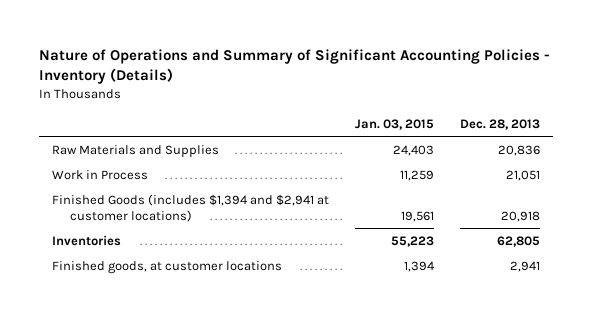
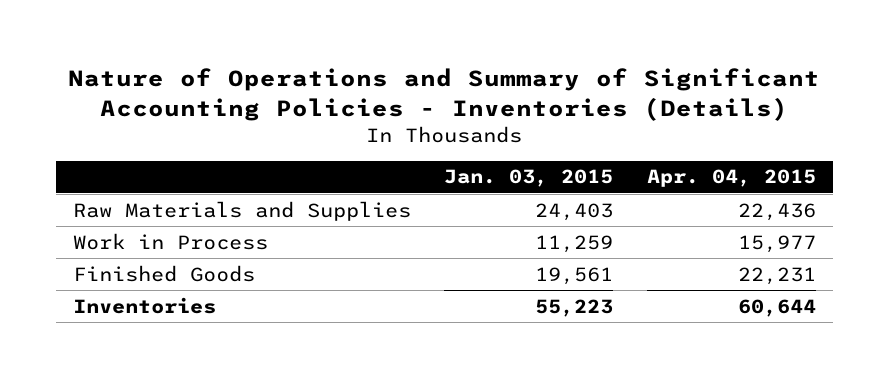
- Nature of Operations and Summary of Significant Accounting Policies - Inventory (Details)
+ Nature of Operations and Summary of Significant Accounting Policies - Inventories (Details)
- | Jan. 03, 2015 | Dec. 28, 2013
+ | Jan. 03, 2015 | Apr. 04, 2015
- Finished Goods (includes $1,394 and $2,941 at customer locations) | 19,561 | 20,918
+ Finished Goods | 19,561 | 22,231
- Finished goods, at customer locations | 1,394 | 2,941

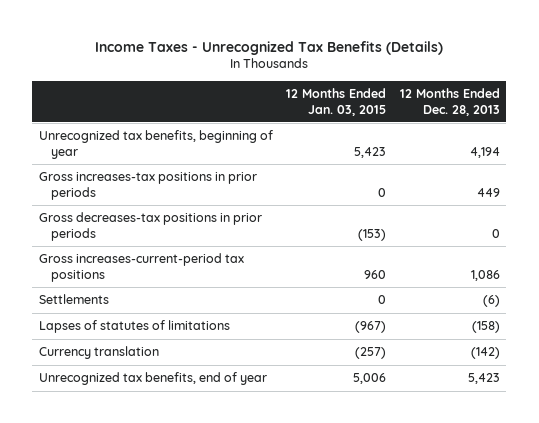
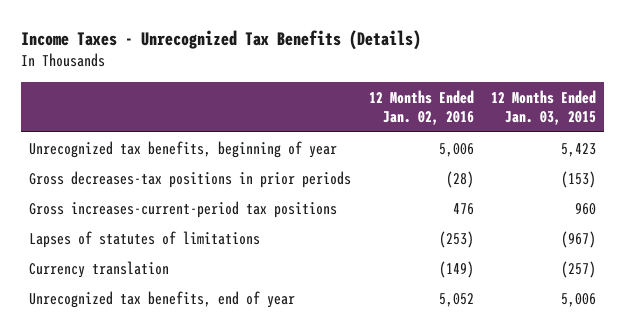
- | 12 Months Ended Jan. 03, 2015 | 12 Months Ended Dec. 28, 2013
+ | 12 Months Ended Jan. 02, 2016 | 12 Months Ended Jan. 03, 2015
- Gross increases-tax positions in prior periods | 0 | 449
- Settlements | 0 | (6)

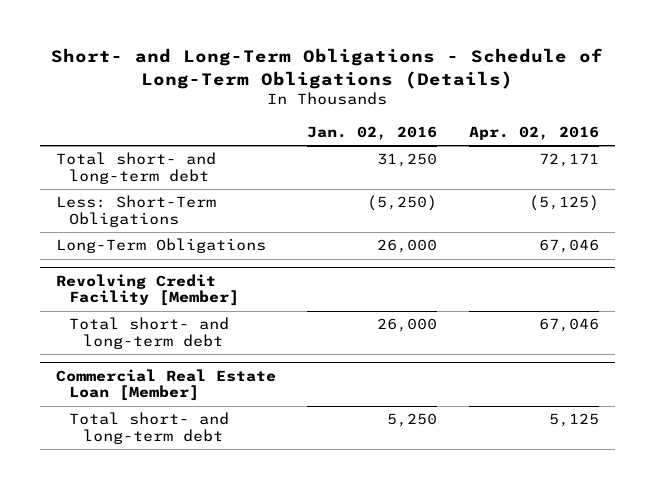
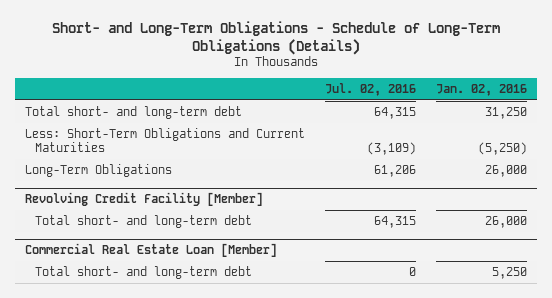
- | Jan. 02, 2016 | Apr. 02, 2016
+ | Jul. 02, 2016 | Jan. 02, 2016
- Less: Short-Term Obligations | (5,250) | (5,125)
+ Less: Short-Term Obligations and Current Maturities | (3,109) | (5,250)

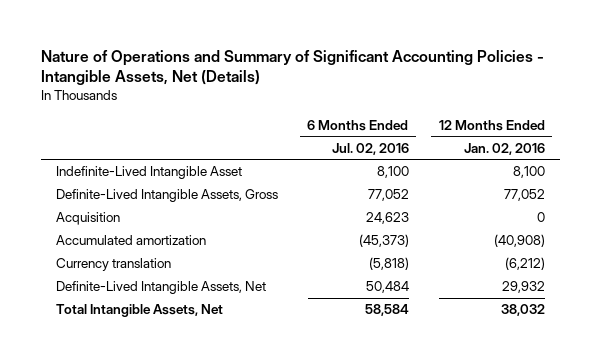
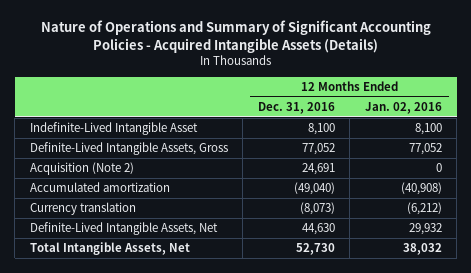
- Nature of Operations and Summary of Significant Accounting Policies - Intangible Assets, Net (Details)
+ Nature of Operations and Summary of Significant Accounting Policies - Acquired Intangible Assets (Details)
- | 6 Months Ended Jul. 02, 2016 | 12 Months Ended Jan. 02, 2016
+ | 12 Months Ended Dec. 31, 2016 | 12 Months Ended Jan. 02, 2016
- Acquisition | 24,623 | 0
+ Acquisition (Note 2) | 24,691 | 0

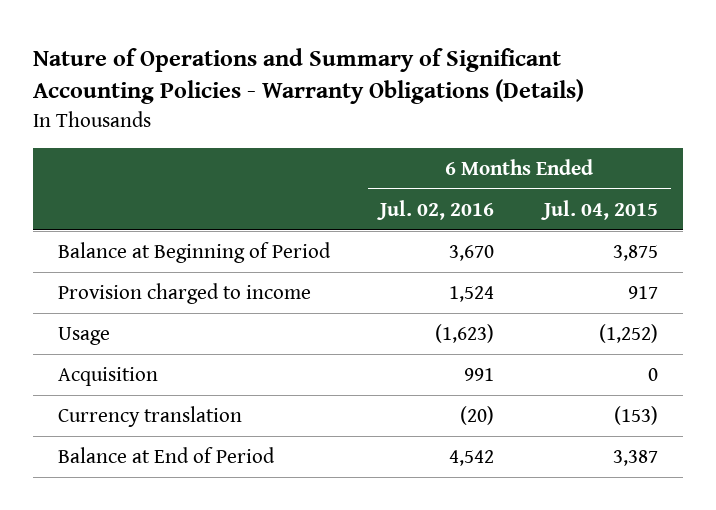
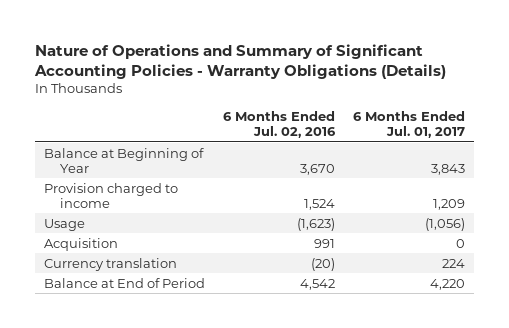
- | 6 Months Ended Jul. 02, 2016 | 6 Months Ended Jul. 04, 2015
+ | 6 Months Ended Jul. 02, 2016 | 6 Months Ended Jul. 01, 2017
- Balance at Beginning of Period | 3,670 | 3,875
+ Balance at Beginning of Year | 3,670 | 3,843

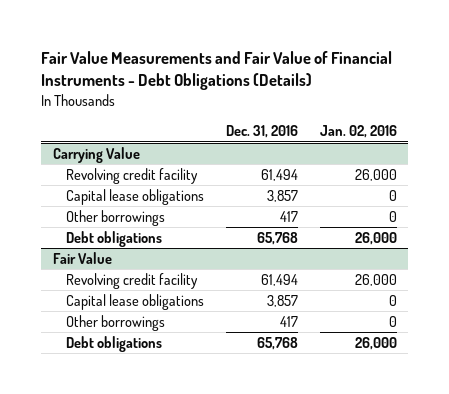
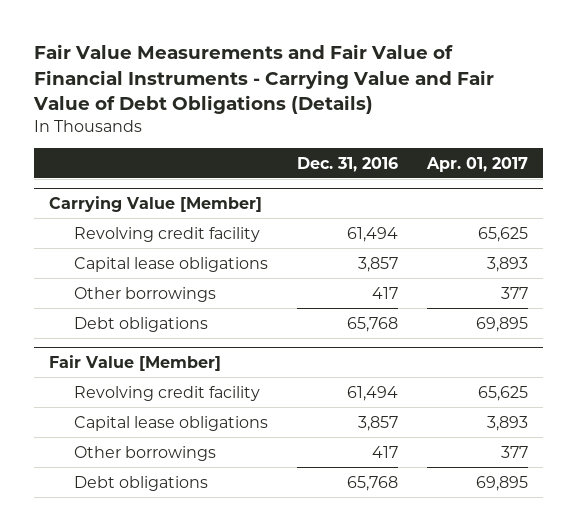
- Fair Value Measurements and Fair Value of Financial Instruments - Debt Obligations (Details)
+ Fair Value Measurements and Fair Value of Financial Instruments - Carrying Value and Fair Value of Debt Obligations (Details)
- | Dec. 31, 2016 | Jan. 02, 2016
+ | Dec. 31, 2016 | Apr. 01, 2017
- Carrying Value
+ Carrying Value [Member]
- Fair Value
+ Fair Value [Member]

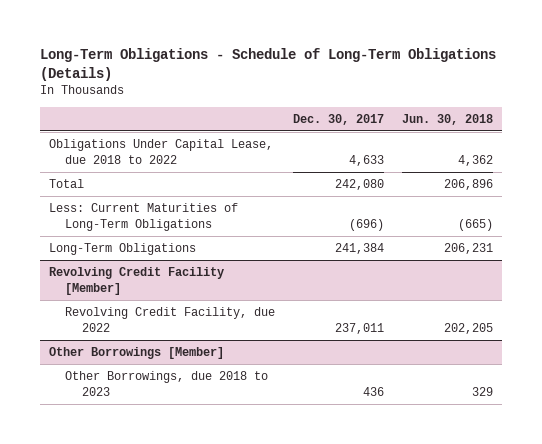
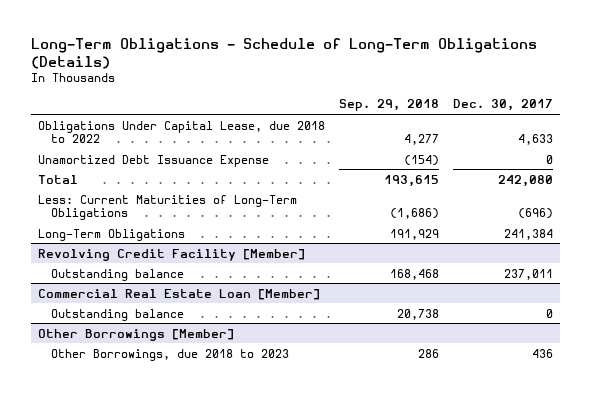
- | Dec. 30, 2017 | Jun. 30, 2018
+ | Sep. 29, 2018 | Dec. 30, 2017
+ Unamortized Debt Issuance Expense | (154) | 0
@ Revolving Credit Facility [Member]
- Revolving Credit Facility, due 2022 | 237,011 | 202,205
+ Outstanding balance | 168,468 | 237,011
+ Commercial Real Estate Loan [Member]
+ Outstanding balance | 20,738 | 0

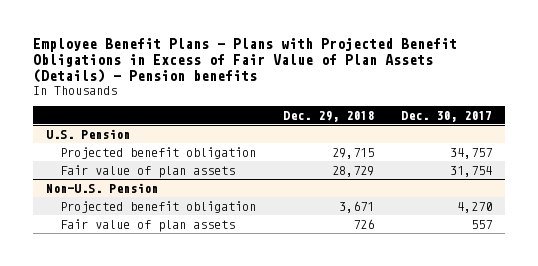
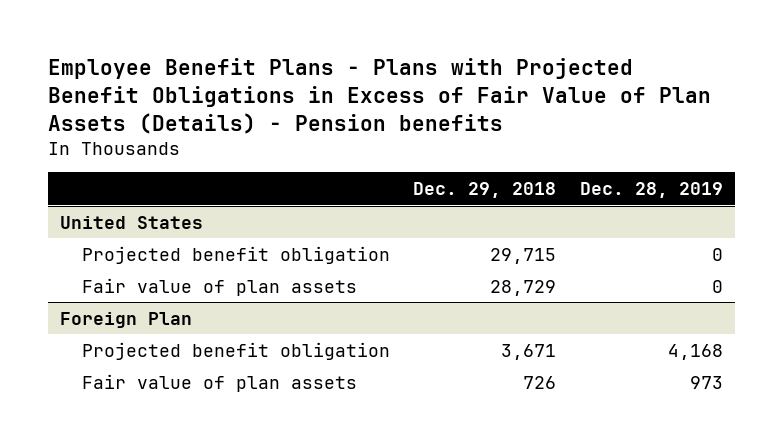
- | Dec. 29, 2018 | Dec. 30, 2017
+ | Dec. 29, 2018 | Dec. 28, 2019
- U.S. Pension
+ United States
- Non-U.S. Pension
+ Foreign Plan

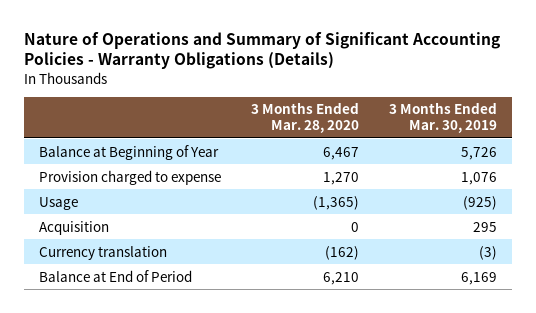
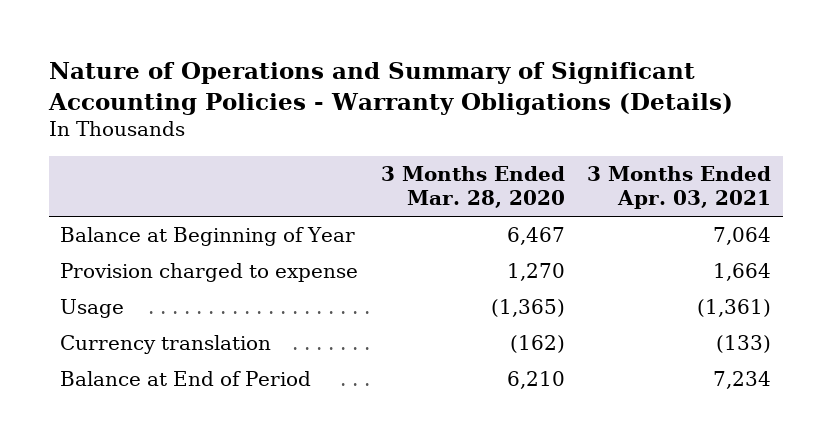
- | 3 Months Ended Mar. 28, 2020 | 3 Months Ended Mar. 30, 2019
+ | 3 Months Ended Mar. 28, 2020 | 3 Months Ended Apr. 03, 2021
- Acquisition | 0 | 295

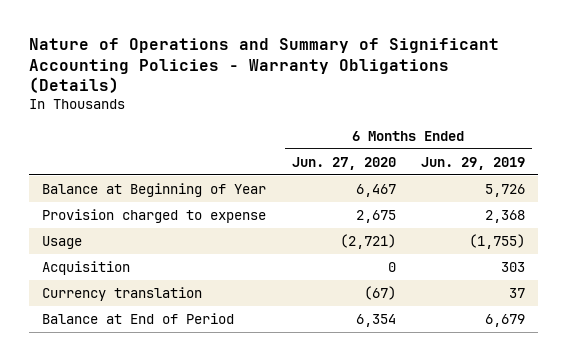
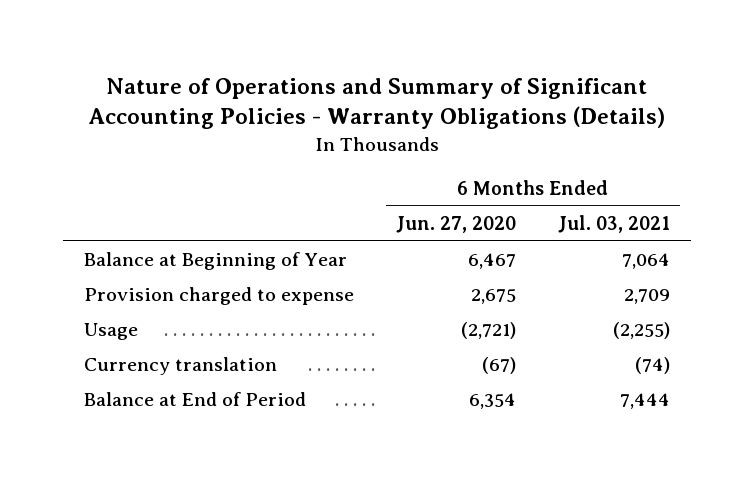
- | 6 Months Ended Jun. 27, 2020 | 6 Months Ended Jun. 29, 2019
+ | 6 Months Ended Jun. 27, 2020 | 6 Months Ended Jul. 03, 2021
- Acquisition | 0 | 303

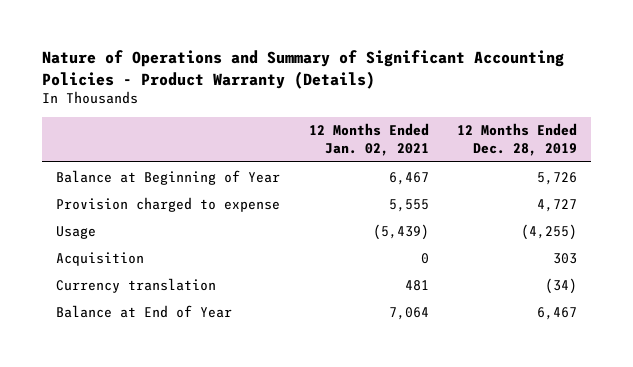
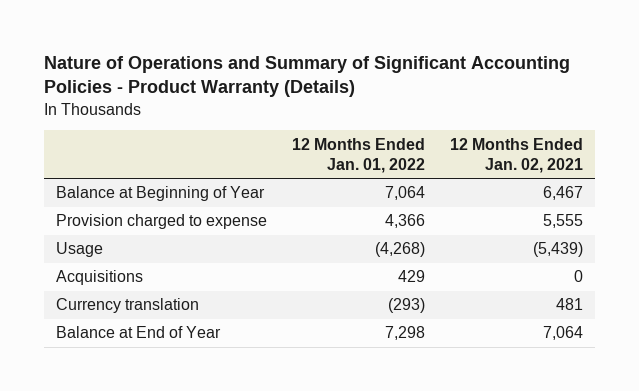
- | 12 Months Ended Jan. 02, 2021 | 12 Months Ended Dec. 28, 2019
+ | 12 Months Ended Jan. 01, 2022 | 12 Months Ended Jan. 02, 2021
- Acquisition | 0 | 303
+ Acquisitions | 429 | 0

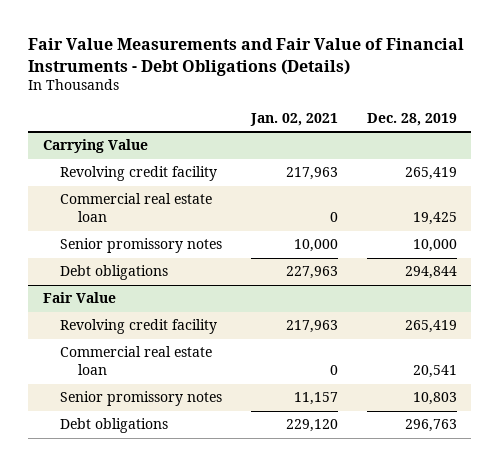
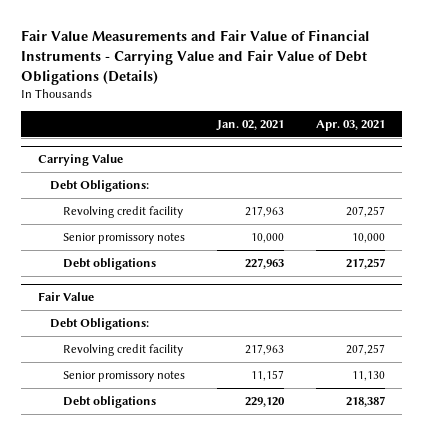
- Fair Value Measurements and Fair Value of Financial Instruments - Debt Obligations (Details)
+ Fair Value Measurements and Fair Value of Financial Instruments - Carrying Value and Fair Value of Debt Obligations (Details)
- | Jan. 02, 2021 | Dec. 28, 2019
+ | Jan. 02, 2021 | Apr. 03, 2021
@ Carrying Value
+ Debt Obligations:
- Commercial real estate loan | 0 | 19,425
@ Fair Value
+ Debt Obligations:
- Commercial real estate loan | 0 | 20,541

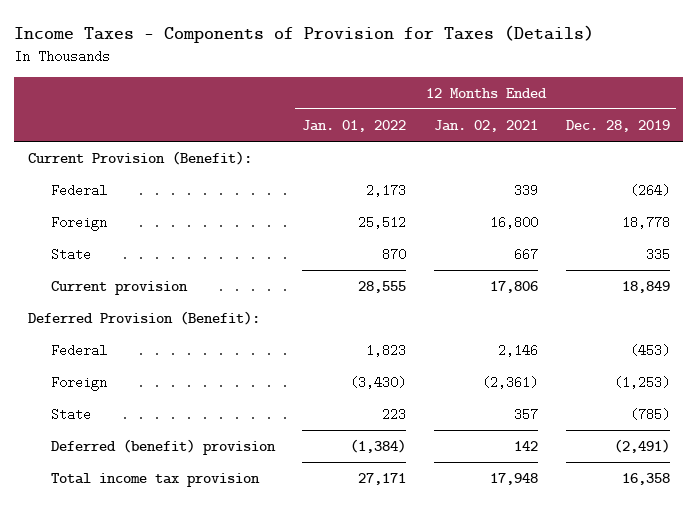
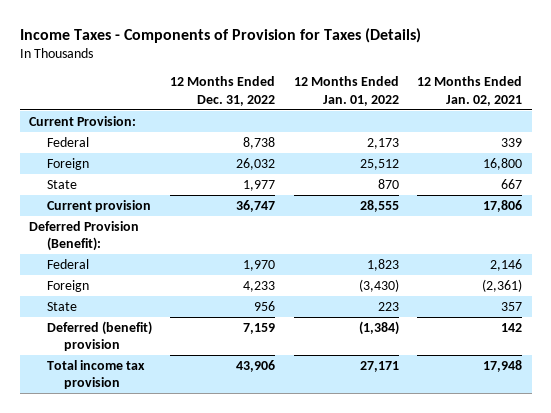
- | 12 Months Ended Jan. 01, 2022 | 12 Months Ended Jan. 02, 2021 | 12 Months Ended Dec. 28, 2019
+ | 12 Months Ended Dec. 31, 2022 | 12 Months Ended Jan. 01, 2022 | 12 Months Ended Jan. 02, 2021
- Current Provision (Benefit):
+ Current Provision:

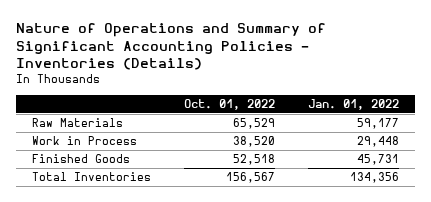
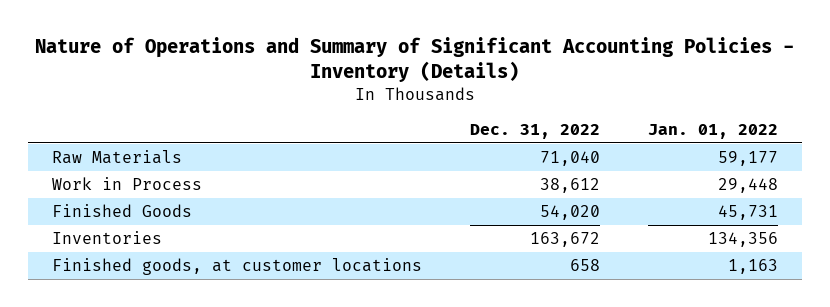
- Nature of Operations and Summary of Significant Accounting Policies - Inventories (Details)
+ Nature of Operations and Summary of Significant Accounting Policies - Inventory (Details)
- | Oct. 01, 2022 | Jan. 01, 2022
+ | Dec. 31, 2022 | Jan. 01, 2022
- Total Inventories | 156,567 | 134,356
+ Inventories | 163,672 | 134,356
+ Finished goods, at customer locations | 658 | 1,163

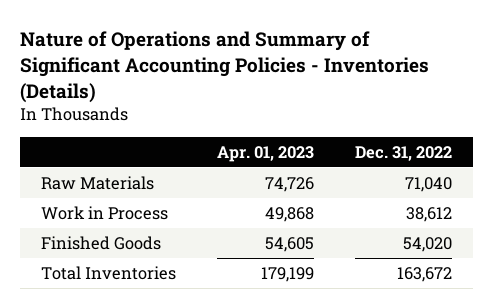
- Nature of Operations and Summary of Significant Accounting Policies - Inventory (Details)
+ Nature of Operations and Summary of Significant Accounting Policies - Inventories (Details)
- | Dec. 31, 2022 | Jan. 01, 2022
+ | Apr. 01, 2023 | Dec. 31, 2022
- Inventories | 163,672 | 134,356
- Finished goods, at customer locations | 658 | 1,163
+ Total Inventories | 179,199 | 163,672

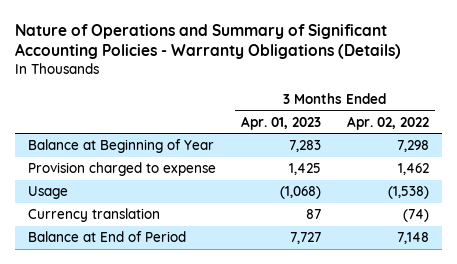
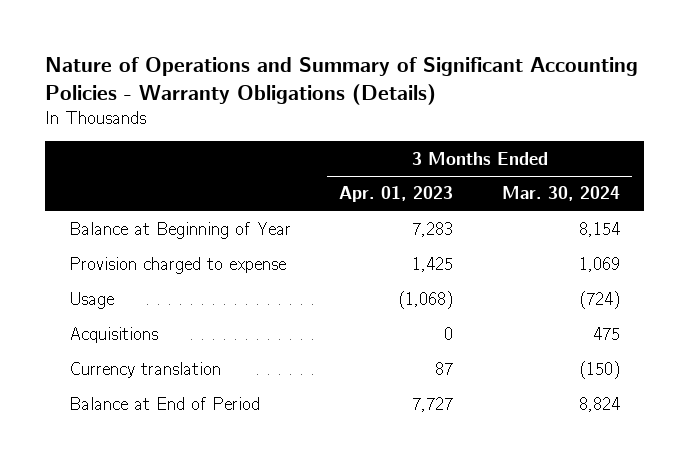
- | 3 Months Ended Apr. 01, 2023 | 3 Months Ended Apr. 02, 2022
+ | 3 Months Ended Apr. 01, 2023 | 3 Months Ended Mar. 30, 2024
+ Acquisitions | 0 | 475

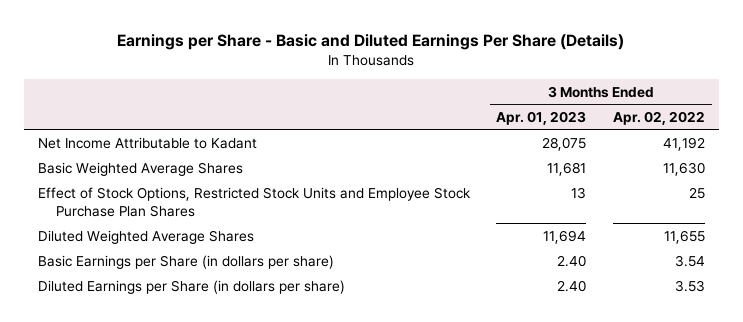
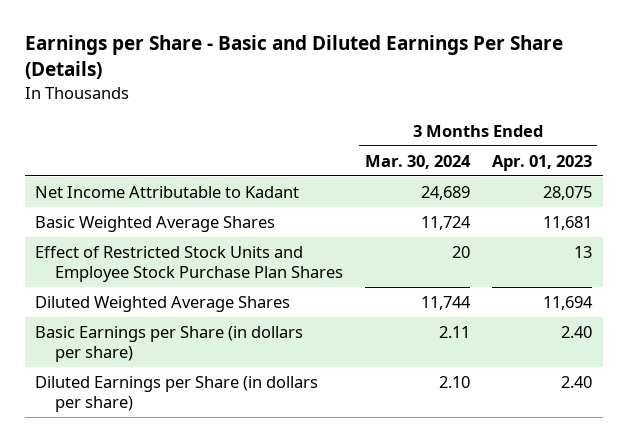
- | 3 Months Ended Apr. 01, 2023 | 3 Months Ended Apr. 02, 2022
+ | 3 Months Ended Mar. 30, 2024 | 3 Months Ended Apr. 01, 2023
- Effect of Stock Options, Restricted Stock Units and Employee Stock Purchase Plan Shares | 13 | 25
+ Effect of Restricted Stock Units and Employee Stock Purchase Plan Shares | 20 | 13

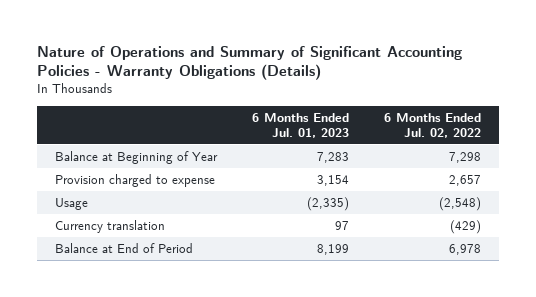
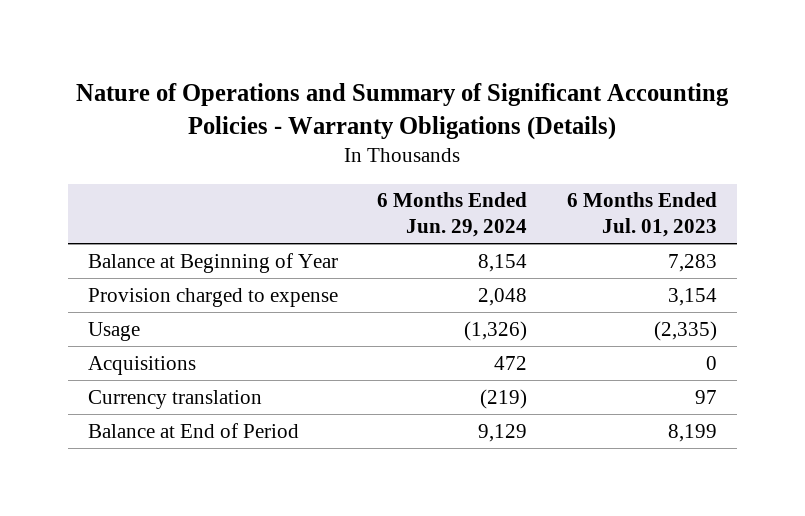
- | 6 Months Ended Jul. 01, 2023 | 6 Months Ended Jul. 02, 2022
+ | 6 Months Ended Jun. 29, 2024 | 6 Months Ended Jul. 01, 2023
+ Acquisitions | 472 | 0

